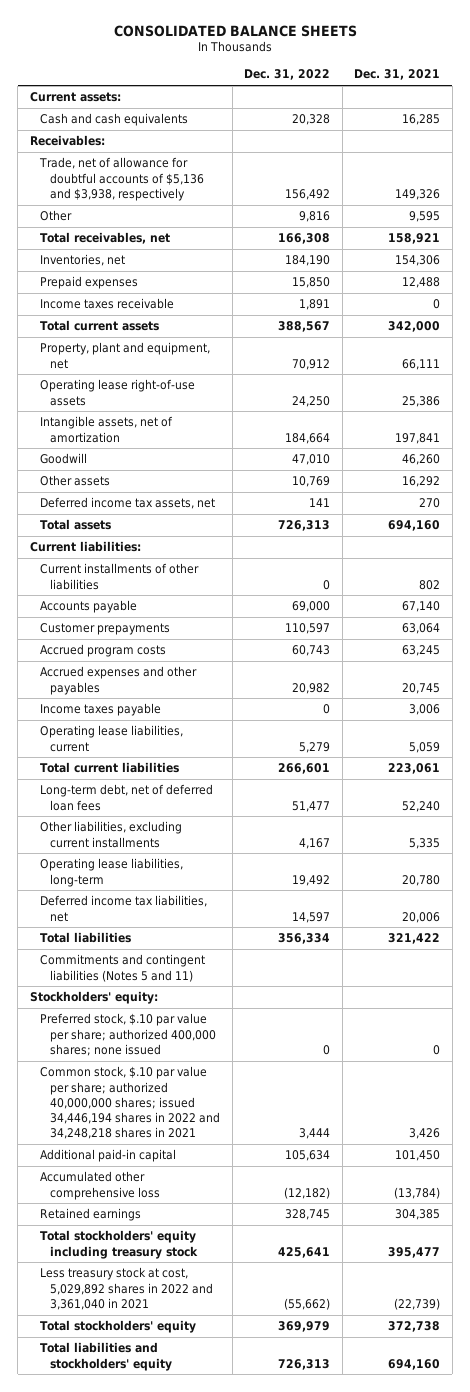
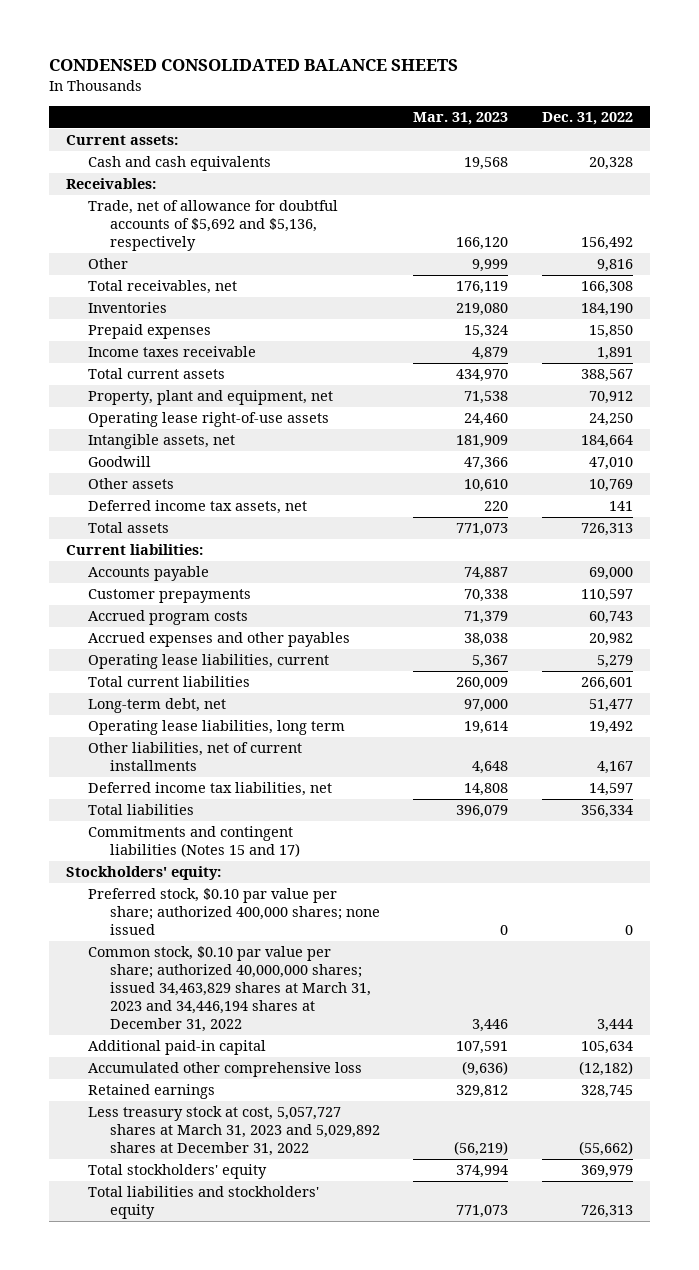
- CONSOLIDATED BALANCE SHEETS
+ CONDENSED CONSOLIDATED BALANCE SHEETS
- | Dec. 31, 2022 | Dec. 31, 2021
+ | Mar. 31, 2023 | Dec. 31, 2022
- Trade, net of allowance for doubtful accounts of $5,136 and $3,938, respectively | 156,492 | 149,326
+ Trade, net of allowance for doubtful accounts of $5,692 and $5,136, respectively | 166,120 | 156,492
- Inventories, net | 184,190 | 154,306
+ Inventories | 219,080 | 184,190
- Intangible assets, net of amortization | 184,664 | 197,841
+ Intangible assets, net | 181,909 | 184,664
- Current installments of other liabilities | 0 | 802
- Income taxes payable | 0 | 3,006
- Long-term debt, net of deferred loan fees | 51,477 | 52,240
- Other liabilities, excluding current installments | 4,167 | 5,335
- Operating lease liabilities, long-term | 19,492 | 20,780
+ Long-term debt, net | 97,000 | 51,477
+ Operating lease liabilities, long term | 19,614 | 19,492
+ Other liabilities, net of current installments | 4,648 | 4,167
- Commitments and contingent liabilities (Notes 5 and 11)
+ Commitments and contingent liabilities (Notes 15 and 17)
- Preferred stock, $.10 par value per share; authorized 400,000 shares; none issued | 0 | 0
- Common stock, $.10 par value per share; authorized 40,000,000 shares; issued 34,446,194 shares in 2022 and 34,248,218 shares in 2021 | 3,444 | 3,426
+ Preferred stock, $0.10 par value per share; authorized 400,000 shares; none issued | 0 | 0
+ Common stock, $0.10 par value per share; authorized 40,000,000 shares; issued 34,463,829 shares at March 31, 2023 and 34,446,194 shares at December 31, 2022 | 3,446 | 3,444
- Total stockholders' equity including treasury stock | 425,641 | 395,477
- Less treasury stock at cost, 5,029,892 shares in 2022 and 3,361,040 in 2021 | (55,662) | (22,739)
+ Less treasury stock at cost, 5,057,727 shares at March 31, 2023 and 5,029,892 shares at December 31, 2022 | (56,219) | (55,662)

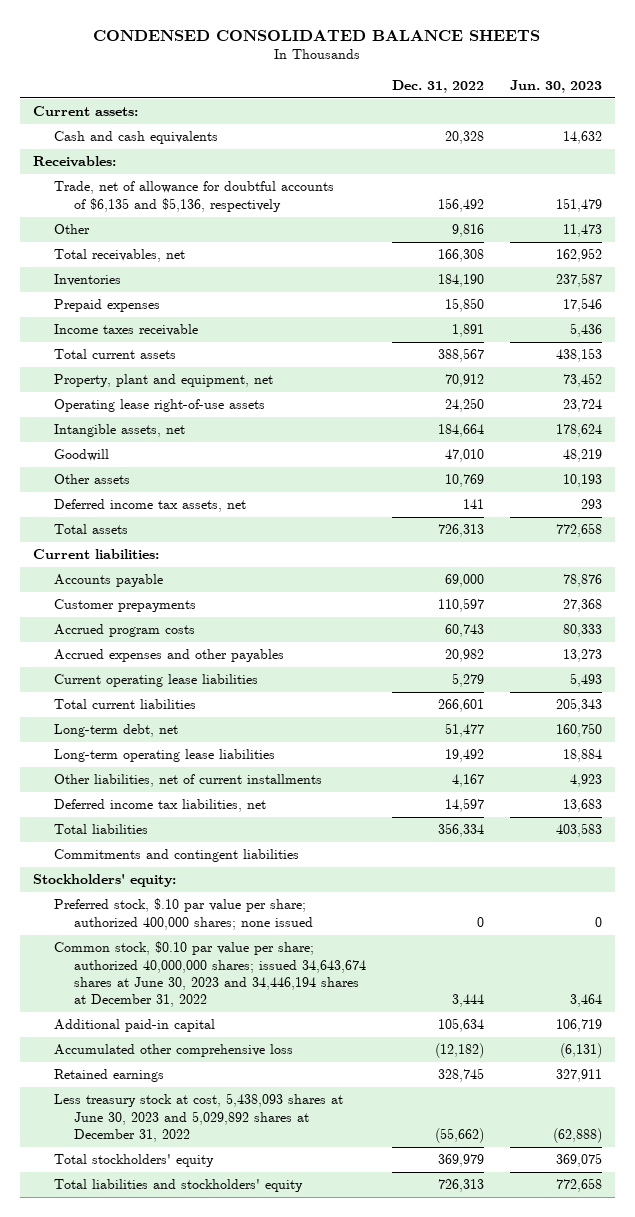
- | Mar. 31, 2023 | Dec. 31, 2022
+ | Dec. 31, 2022 | Jun. 30, 2023
- Trade, net of allowance for doubtful accounts of $5,692 and $5,136, respectively | 166,120 | 156,492
+ Trade, net of allowance for doubtful accounts of $6,135 and $5,136, respectively | 156,492 | 151,479
- Operating lease liabilities, current | 5,367 | 5,279
+ Current operating lease liabilities | 5,279 | 5,493
- Operating lease liabilities, long term | 19,614 | 19,492
+ Long-term operating lease liabilities | 19,492 | 18,884
- Commitments and contingent liabilities (Notes 15 and 17)
+ Commitments and contingent liabilities
- Preferred stock, $0.10 par value per share; authorized 400,000 shares; none issued | 0 | 0
- Common stock, $0.10 par value per share; authorized 40,000,000 shares; issued 34,463,829 shares at March 31, 2023 and 34,446,194 shares at December 31, 2022 | 3,446 | 3,444
+ Preferred stock, $.10 par value per share; authorized 400,000 shares; none issued | 0 | 0
+ Common stock, $0.10 par value per share; authorized 40,000,000 shares; issued 34,643,674 shares at June 30, 2023 and 34,446,194 shares at December 31, 2022 | 3,444 | 3,464
- Less treasury stock at cost, 5,057,727 shares at March 31, 2023 and 5,029,892 shares at December 31, 2022 | (56,219) | (55,662)
+ Less treasury stock at cost, 5,438,093 shares at June 30, 2023 and 5,029,892 shares at December 31, 2022 | (55,662) | (62,888)

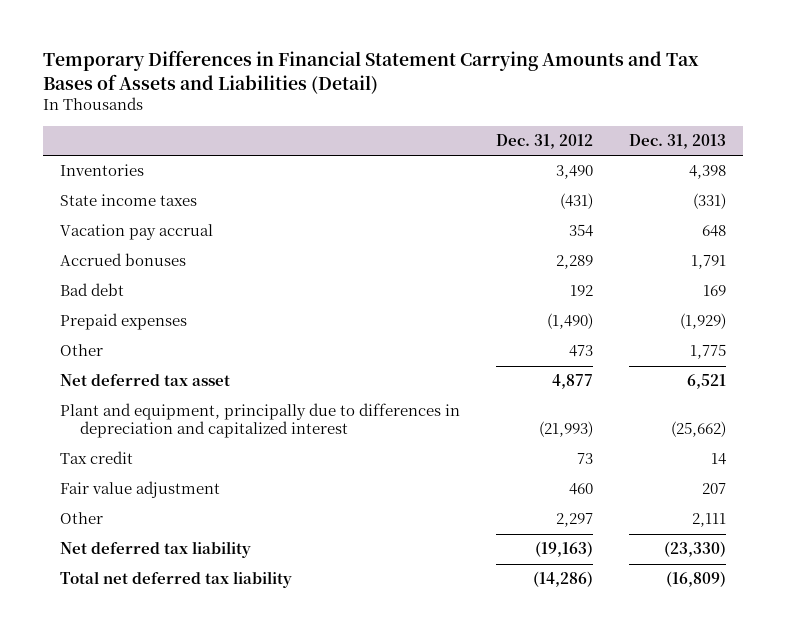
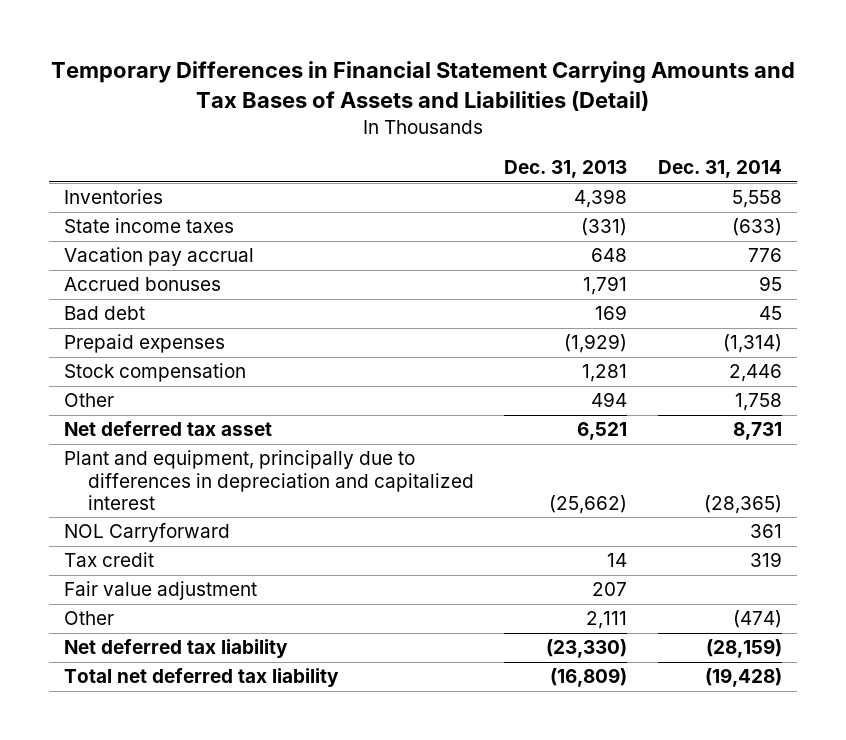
- | Dec. 31, 2012 | Dec. 31, 2013
+ | Dec. 31, 2013 | Dec. 31, 2014
- Other | 473 | 1,775
+ Stock compensation | 1,281 | 2,446
+ Other | 494 | 1,758
+ NOL Carryforward | | 361

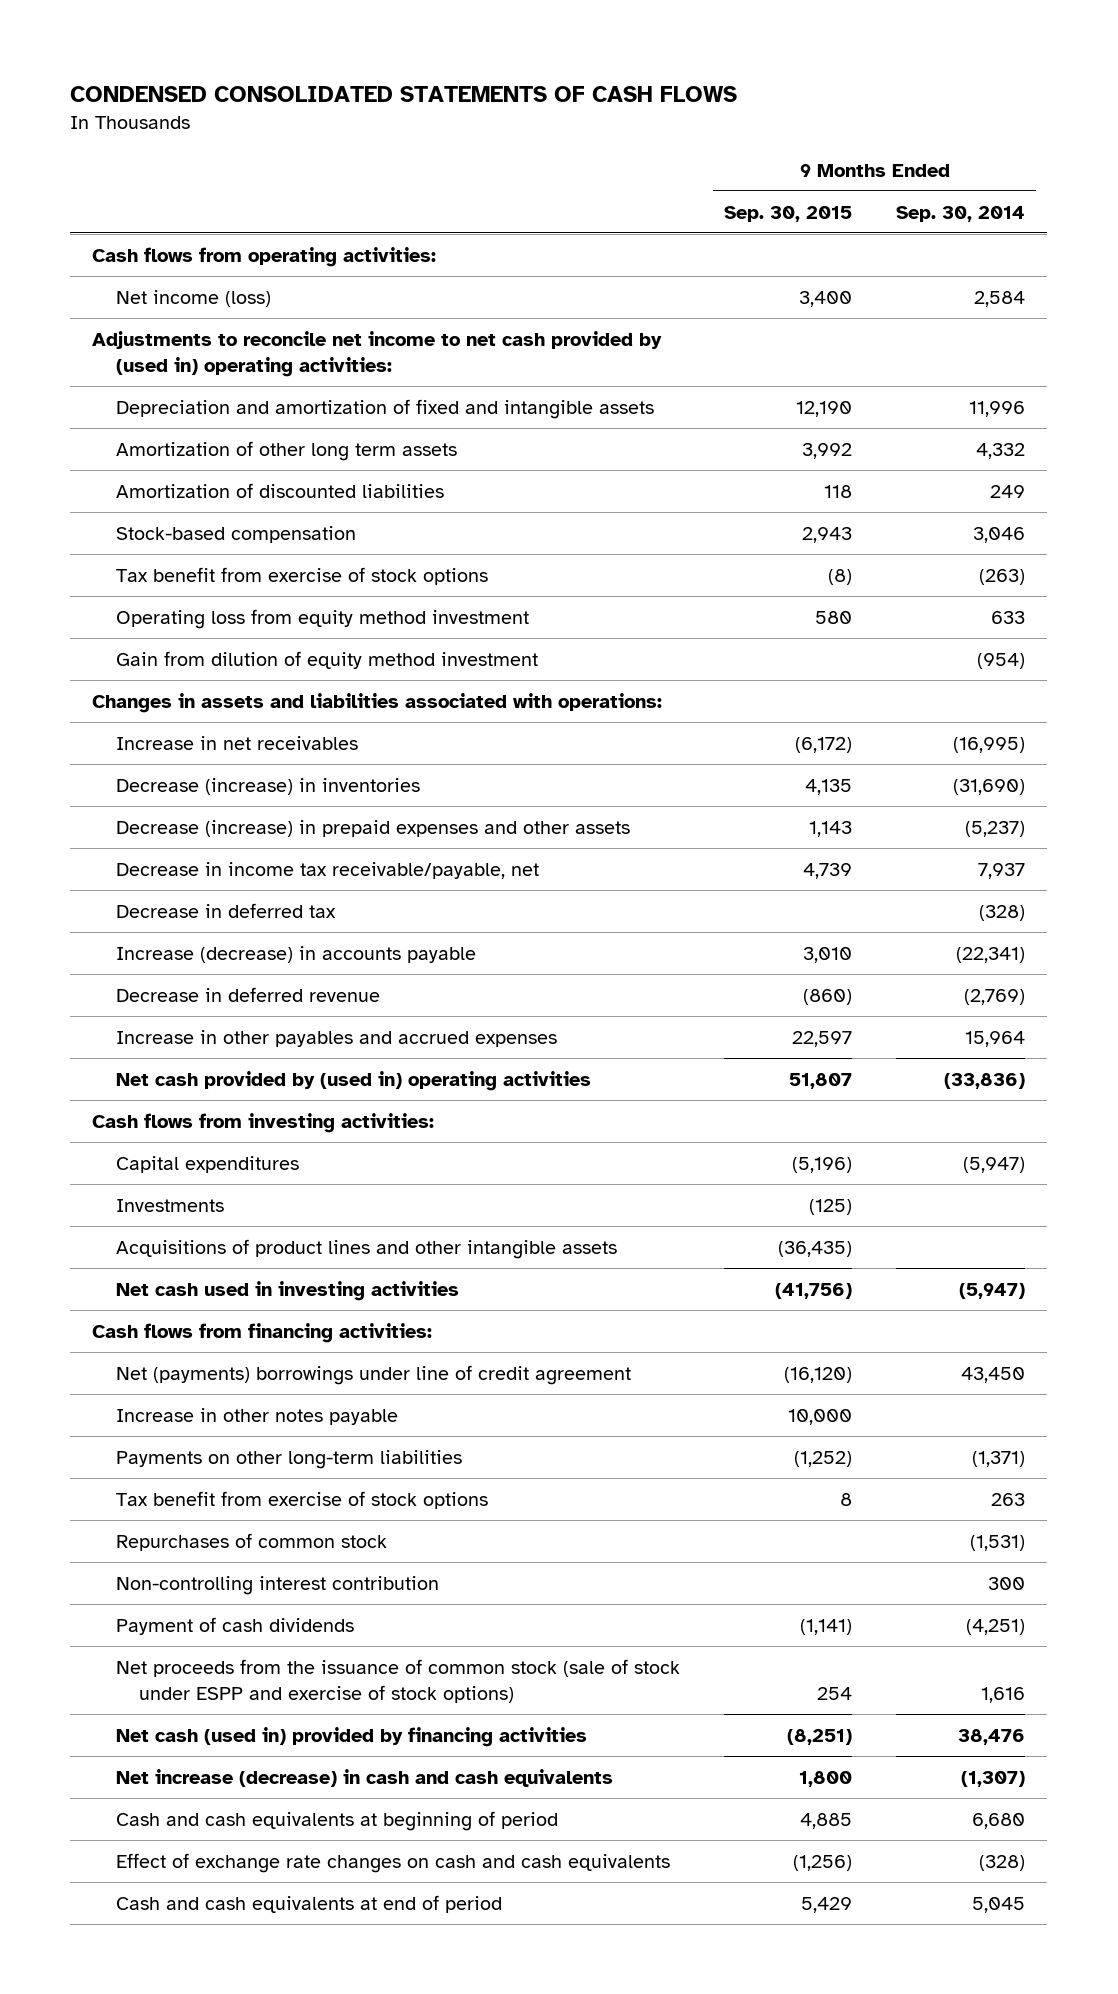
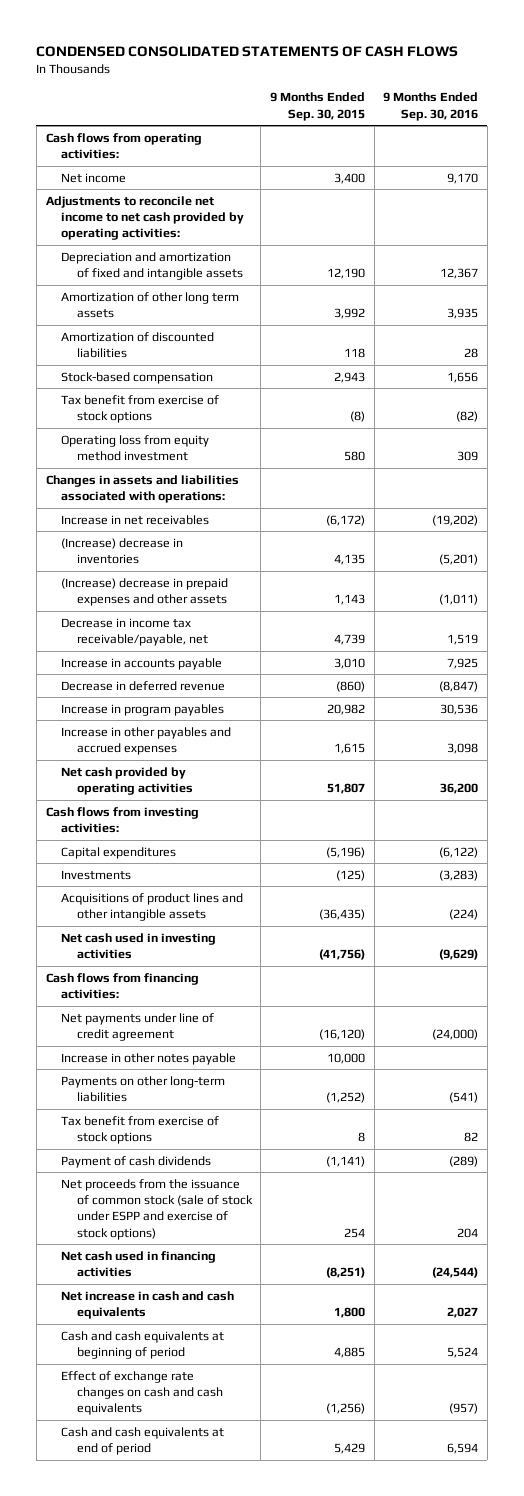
- | 9 Months Ended Sep. 30, 2015 | 9 Months Ended Sep. 30, 2014
+ | 9 Months Ended Sep. 30, 2015 | 9 Months Ended Sep. 30, 2016
- Net income (loss) | 3,400 | 2,584
- Adjustments to reconcile net income to net cash provided by (used in) operating activities:
+ Net income | 3,400 | 9,170
+ Adjustments to reconcile net income to net cash provided by operating activities:
- Gain from dilution of equity method investment | | (954)
- Decrease (increase) in inventories | 4,135 | (31,690)
- Decrease (increase) in prepaid expenses and other assets | 1,143 | (5,237)
+ (Increase) decrease in inventories | 4,135 | (5,201)
+ (Increase) decrease in prepaid expenses and other assets | 1,143 | (1,011)
- Decrease in deferred tax | | (328)
- Increase (decrease) in accounts payable | 3,010 | (22,341)
+ Increase in accounts payable | 3,010 | 7,925
- Increase in other payables and accrued expenses | 22,597 | 15,964
- Net cash provided by (used in) operating activities | 51,807 | (33,836)
+ Increase in program payables | 20,982 | 30,536
+ Increase in other payables and accrued expenses | 1,615 | 3,098
+ Net cash provided by operating activities | 51,807 | 36,200
- Net (payments) borrowings under line of credit agreement | (16,120) | 43,450
+ Net payments under line of credit agreement | (16,120) | (24,000)
- Repurchases of common stock | | (1,531)
- Non-controlling interest contribution | | 300
- Net cash (used in) provided by financing activities | (8,251) | 38,476
- Net increase (decrease) in cash and cash equivalents | 1,800 | (1,307)
+ Net cash used in financing activities | (8,251) | (24,544)
+ Net increase in cash and cash equivalents | 1,800 | 2,027

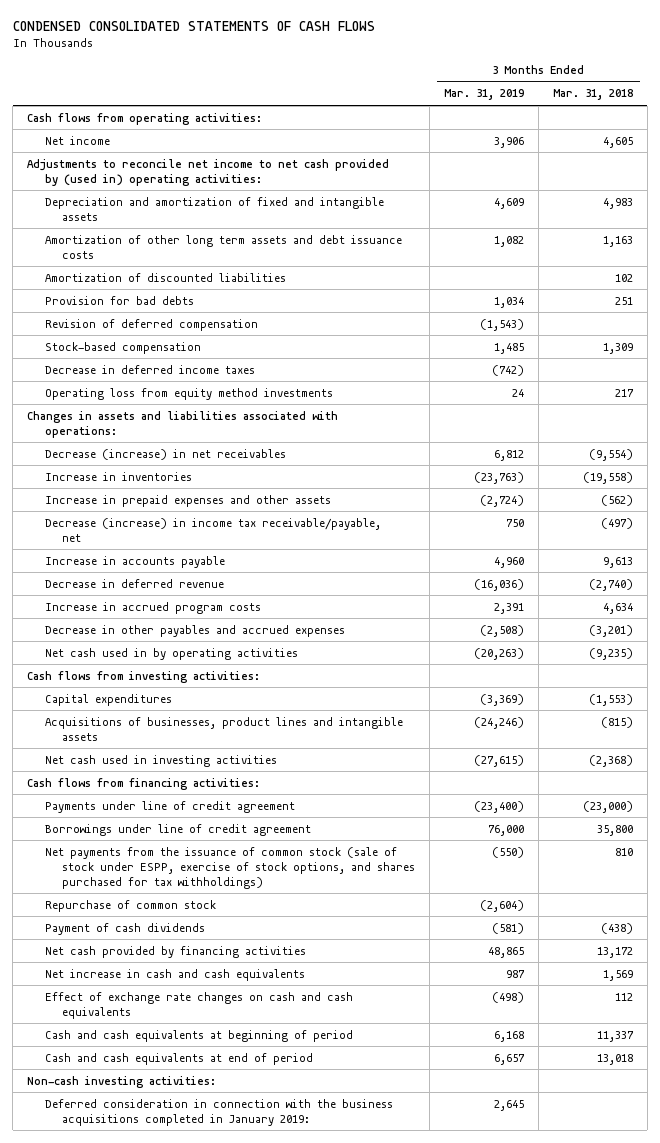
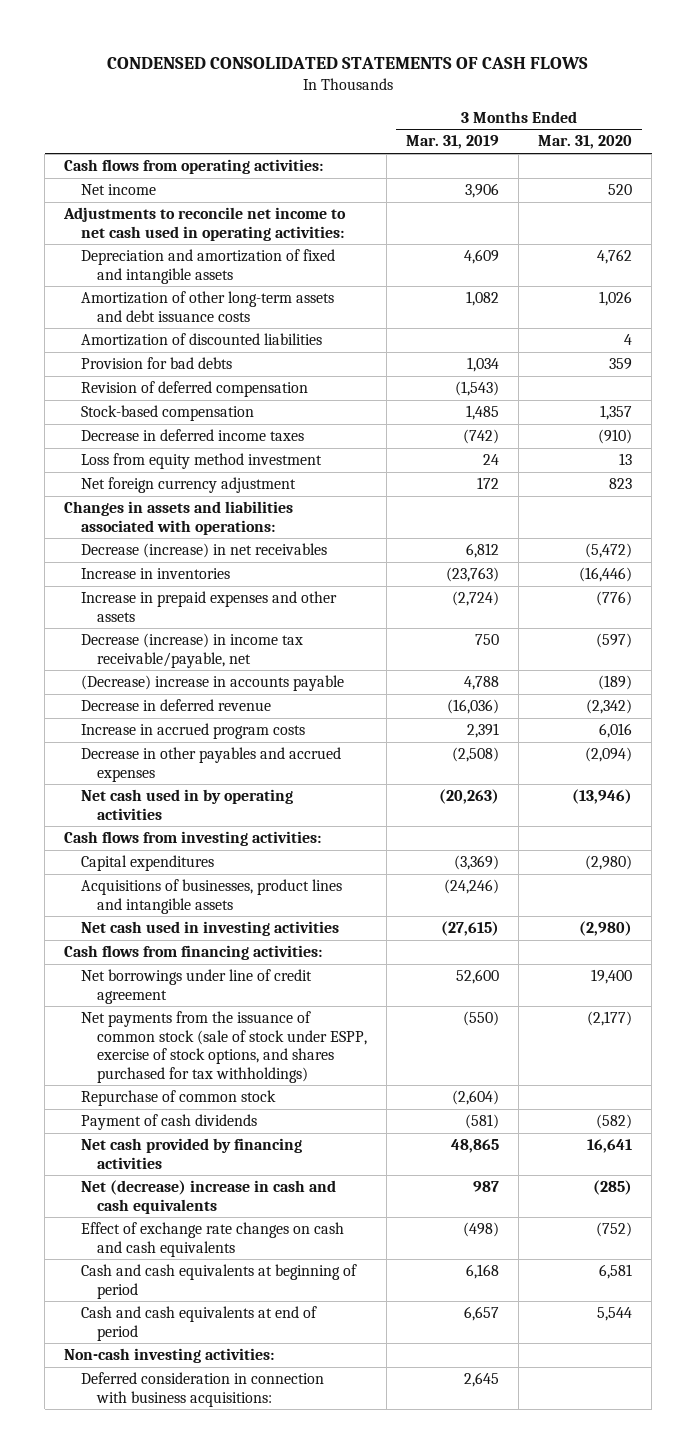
- | 3 Months Ended Mar. 31, 2019 | 3 Months Ended Mar. 31, 2018
+ | 3 Months Ended Mar. 31, 2019 | 3 Months Ended Mar. 31, 2020
- Adjustments to reconcile net income to net cash provided by (used in) operating activities:
+ Adjustments to reconcile net income to net cash used in operating activities:
- Amortization of other long term assets and debt issuance costs | 1,082 | 1,163
+ Amortization of other long-term assets and debt issuance costs | 1,082 | 1,026
- Operating loss from equity method investments | 24 | 217
+ Loss from equity method investment | 24 | 13
+ Net foreign currency adjustment | 172 | 823
- Increase in accounts payable | 4,960 | 9,613
+ (Decrease) increase in accounts payable | 4,788 | (189)
- Payments under line of credit agreement | (23,400) | (23,000)
- Borrowings under line of credit agreement | 76,000 | 35,800
+ Net borrowings under line of credit agreement | 52,600 | 19,400
- Net increase in cash and cash equivalents | 987 | 1,569
+ Net (decrease) increase in cash and cash equivalents | 987 | (285)
- Deferred consideration in connection with the business acquisitions completed in January 2019: | 2,645 |
+ Deferred consideration in connection with business acquisitions: | 2,645 |

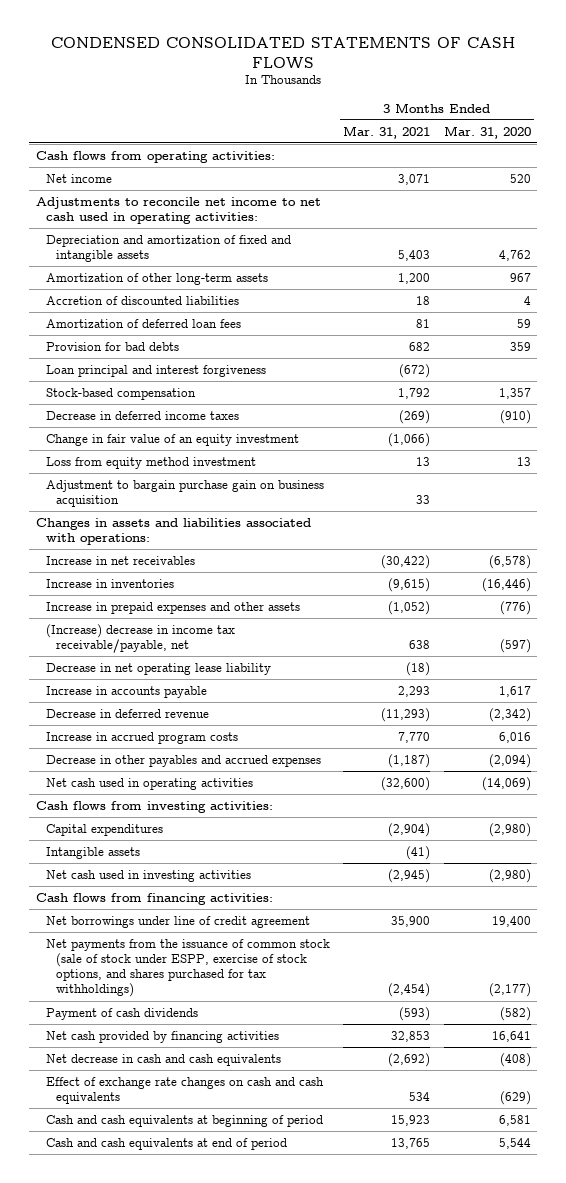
- | 3 Months Ended Mar. 31, 2019 | 3 Months Ended Mar. 31, 2020
+ | 3 Months Ended Mar. 31, 2021 | 3 Months Ended Mar. 31, 2020
- Amortization of other long-term assets and debt issuance costs | 1,082 | 1,026
- Amortization of discounted liabilities | | 4
+ Amortization of other long-term assets | 1,200 | 967
+ Accretion of discounted liabilities | 18 | 4
+ Amortization of deferred loan fees | 81 | 59
- Revision of deferred compensation | (1,543) |
+ Loan principal and interest forgiveness | (672) |
+ Change in fair value of an equity investment | (1,066) |
- Net foreign currency adjustment | 172 | 823
+ Adjustment to bargain purchase gain on business acquisition | 33 |
- Decrease (increase) in net receivables | 6,812 | (5,472)
+ Increase in net receivables | (30,422) | (6,578)
- Decrease (increase) in income tax receivable/payable, net | 750 | (597)
- (Decrease) increase in accounts payable | 4,788 | (189)
+ (Increase) decrease in income tax receivable/payable, net | 638 | (597)
+ Decrease in net operating lease liability | (18) |
+ Increase in accounts payable | 2,293 | 1,617
- Net cash used in by operating activities | (20,263) | (13,946)
+ Net cash used in operating activities | (32,600) | (14,069)
- Acquisitions of businesses, product lines and intangible assets | (24,246) |
+ Intangible assets | (41) |
- Repurchase of common stock | (2,604) |
- Net (decrease) increase in cash and cash equivalents | 987 | (285)
- Effect of exchange rate changes on cash and cash equivalents | (498) | (752)
+ Net decrease in cash and cash equivalents | (2,692) | (408)
+ Effect of exchange rate changes on cash and cash equivalents | 534 | (629)
- Non-cash investing activities:
- Deferred consideration in connection with business acquisitions: | 2,645 |

